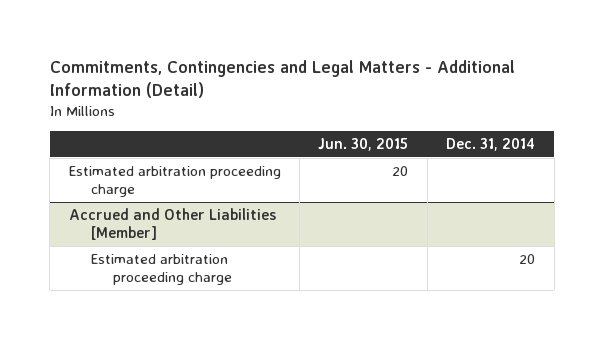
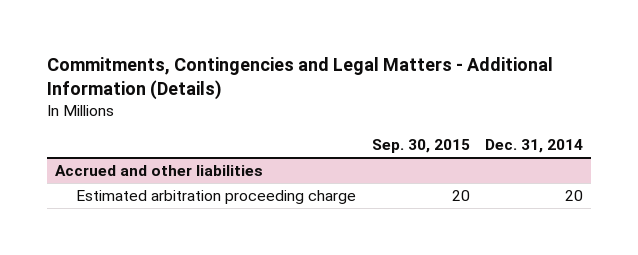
- Commitments, Contingencies and Legal Matters - Additional Information (Detail)
+ Commitments, Contingencies and Legal Matters - Additional Information (Details)
- | Jun. 30, 2015 | Dec. 31, 2014
+ | Sep. 30, 2015 | Dec. 31, 2014
- Estimated arbitration proceeding charge | 20 |
- Accrued and Other Liabilities [Member]
+ Accrued and other liabilities

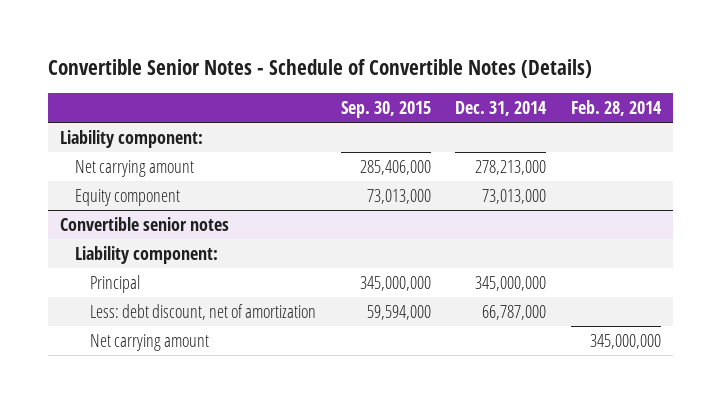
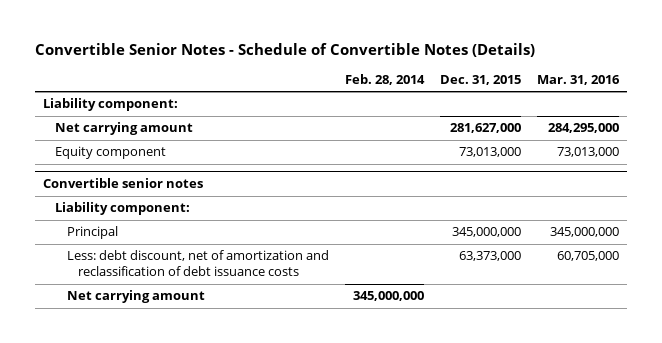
- | Sep. 30, 2015 | Dec. 31, 2014 | Feb. 28, 2014
+ | Feb. 28, 2014 | Dec. 31, 2015 | Mar. 31, 2016
@ Convertible senior notes
- Less: debt discount, net of amortization | 59,594,000 | 66,787,000 |
+ Less: debt discount, net of amortization and reclassification of debt issuance costs | | 63,373,000 | 60,705,000

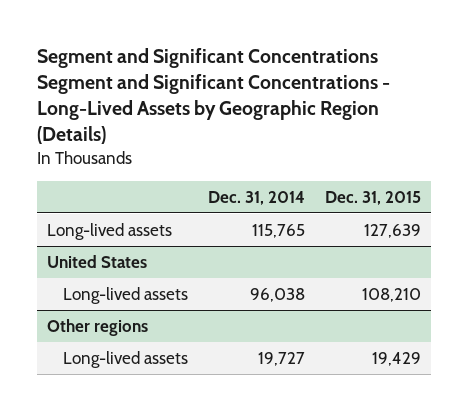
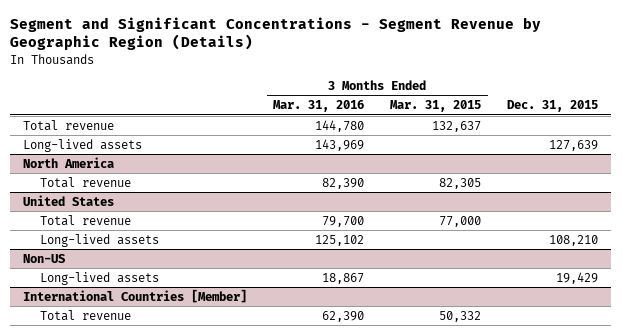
- Segment and Significant Concentrations Segment and Significant Concentrations - Long-Lived Assets by Geographic Region (Details)
+ Segment and Significant Concentrations - Segment Revenue by Geographic Region (Details)
- | Dec. 31, 2014 | Dec. 31, 2015
+ | 3 Months Ended Mar. 31, 2016 | 3 Months Ended Mar. 31, 2015 | Dec. 31, 2015
+ Total revenue | 144,780 | 132,637 |
+ North America
+ Total revenue | 82,390 | 82,305 |
@ United States
+ Total revenue | 79,700 | 77,000 |
- Other regions
+ Non-US
+ International Countries [Member]
+ Total revenue | 62,390 | 50,332 |

